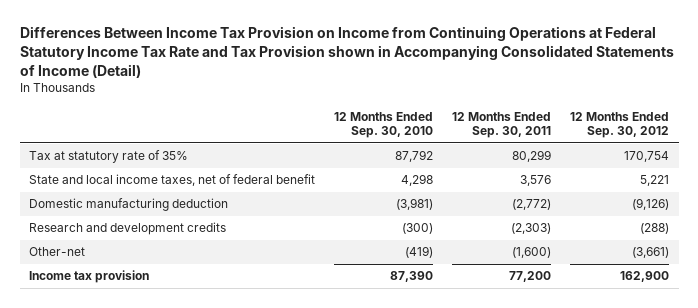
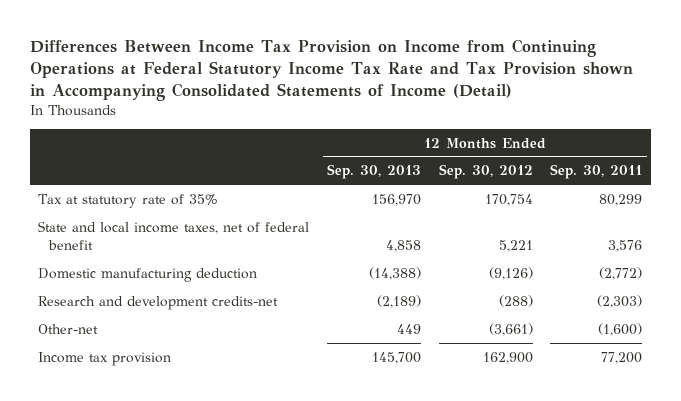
- | 12 Months Ended Sep. 30, 2010 | 12 Months Ended Sep. 30, 2011 | 12 Months Ended Sep. 30, 2012
+ | 12 Months Ended Sep. 30, 2013 | 12 Months Ended Sep. 30, 2012 | 12 Months Ended Sep. 30, 2011
- Research and development credits | (300) | (2,303) | (288)
+ Research and development credits-net | (2,189) | (288) | (2,303)

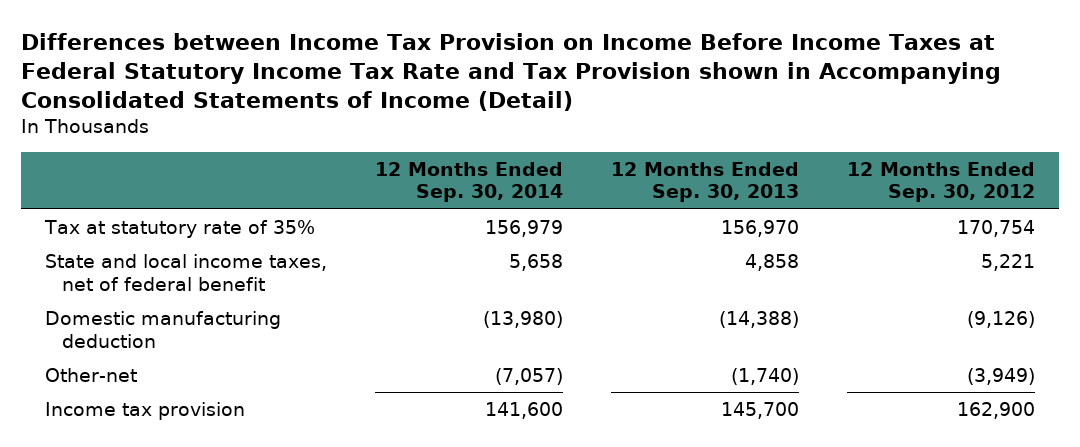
- Differences Between Income Tax Provision on Income from Continuing Operations at Federal Statutory Income Tax Rate and Tax Provision shown in Accompanying Consolidated Statements of Income (Detail)
+ Differences between Income Tax Provision on Income Before Income Taxes at Federal Statutory Income Tax Rate and Tax Provision shown in Accompanying Consolidated Statements of Income (Detail)
- | 12 Months Ended Sep. 30, 2013 | 12 Months Ended Sep. 30, 2012 | 12 Months Ended Sep. 30, 2011
+ | 12 Months Ended Sep. 30, 2014 | 12 Months Ended Sep. 30, 2013 | 12 Months Ended Sep. 30, 2012
- Research and development credits-net | (2,189) | (288) | (2,303)
- Other-net | 449 | (3,661) | (1,600)
+ Other-net | (7,057) | (1,740) | (3,949)

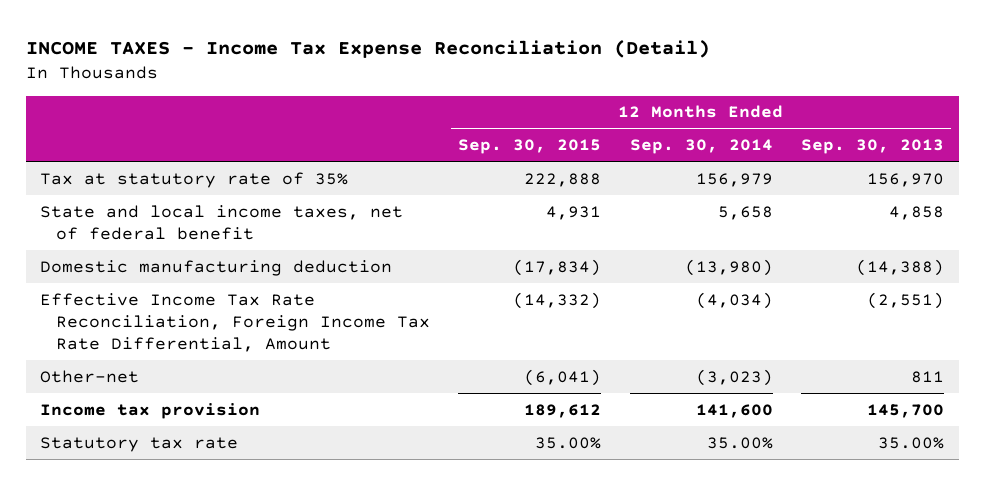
- Differences between Income Tax Provision on Income Before Income Taxes at Federal Statutory Income Tax Rate and Tax Provision shown in Accompanying Consolidated Statements of Income (Detail)
+ INCOME TAXES - Income Tax Expense Reconciliation (Detail)
- | 12 Months Ended Sep. 30, 2014 | 12 Months Ended Sep. 30, 2013 | 12 Months Ended Sep. 30, 2012
+ | 12 Months Ended Sep. 30, 2015 | 12 Months Ended Sep. 30, 2014 | 12 Months Ended Sep. 30, 2013
- Other-net | (7,057) | (1,740) | (3,949)
+ Effective Income Tax Rate Reconciliation, Foreign Income Tax Rate Differential, Amount | (14,332) | (4,034) | (2,551)
+ Other-net | (6,041) | (3,023) | 811
+ Statutory tax rate | 35.00% | 35.00% | 35.00%

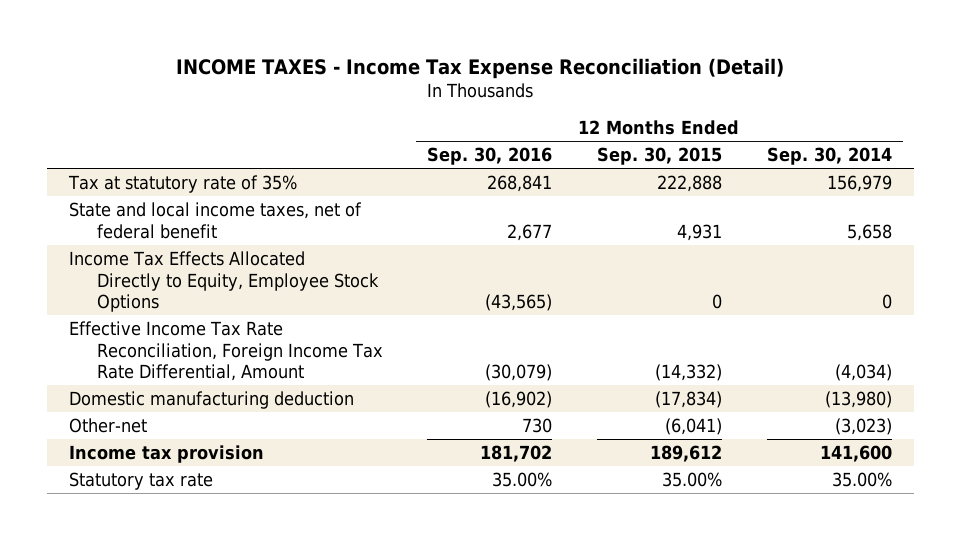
- | 12 Months Ended Sep. 30, 2015 | 12 Months Ended Sep. 30, 2014 | 12 Months Ended Sep. 30, 2013
+ | 12 Months Ended Sep. 30, 2016 | 12 Months Ended Sep. 30, 2015 | 12 Months Ended Sep. 30, 2014
+ Income Tax Effects Allocated Directly to Equity, Employee Stock Options | (43,565) | 0 | 0
moved down: Domestic manufacturing deduction | (16,902) | (17,834) | (13,980)

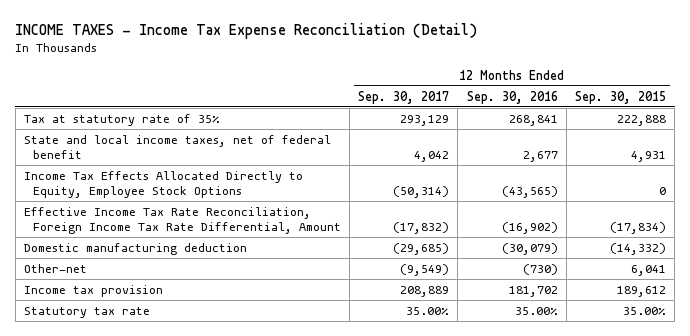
- | 12 Months Ended Sep. 30, 2016 | 12 Months Ended Sep. 30, 2015 | 12 Months Ended Sep. 30, 2014
+ | 12 Months Ended Sep. 30, 2017 | 12 Months Ended Sep. 30, 2016 | 12 Months Ended Sep. 30, 2015
- Effective Income Tax Rate Reconciliation, Foreign Income Tax Rate Differential, Amount | (30,079) | (14,332) | (4,034)
- Domestic manufacturing deduction | (16,902) | (17,834) | (13,980)
- Other-net | 730 | (6,041) | (3,023)
+ Effective Income Tax Rate Reconciliation, Foreign Income Tax Rate Differential, Amount | (17,832) | (16,902) | (17,834)
+ Domestic manufacturing deduction | (29,685) | (30,079) | (14,332)
+ Other-net | (9,549) | (730) | 6,041

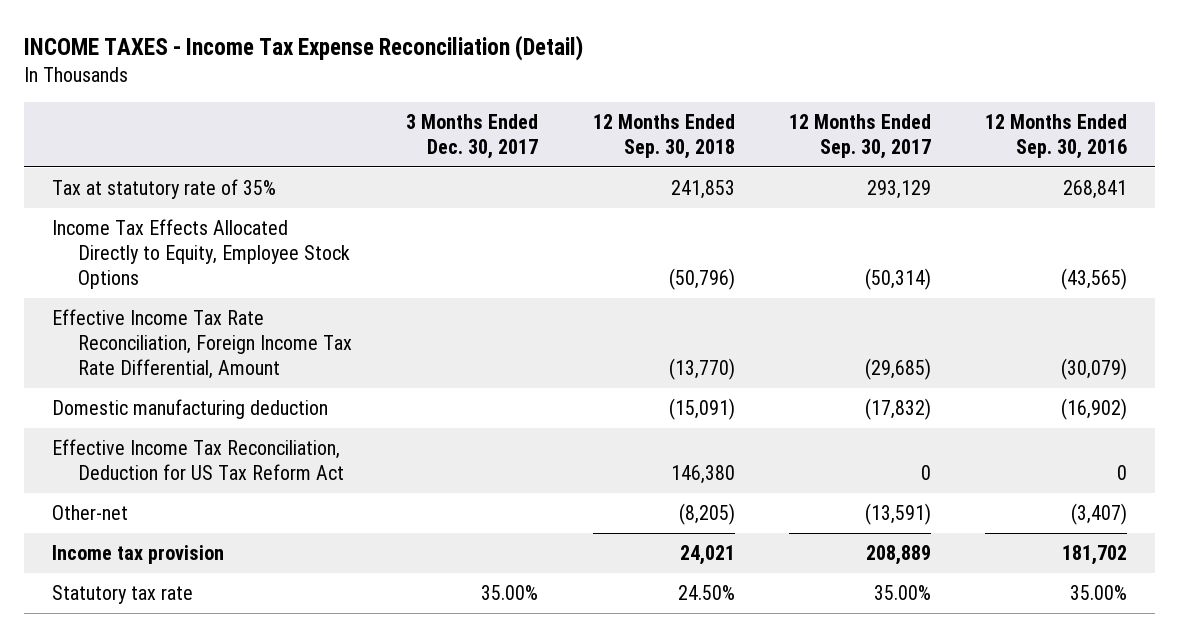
- | 12 Months Ended Sep. 30, 2017 | 12 Months Ended Sep. 30, 2016 | 12 Months Ended Sep. 30, 2015
+ | 3 Months Ended Dec. 30, 2017 | 12 Months Ended Sep. 30, 2018 | 12 Months Ended Sep. 30, 2017 | 12 Months Ended Sep. 30, 2016
- State and local income taxes, net of federal benefit | 4,042 | 2,677 | 4,931
- Effective Income Tax Rate Reconciliation, Foreign Income Tax Rate Differential, Amount | (17,832) | (16,902) | (17,834)
- Domestic manufacturing deduction | (29,685) | (30,079) | (14,332)
- Other-net | (9,549) | (730) | 6,041
+ Effective Income Tax Rate Reconciliation, Foreign Income Tax Rate Differential, Amount | | (13,770) | (29,685) | (30,079)
+ Domestic manufacturing deduction | | (15,091) | (17,832) | (16,902)
+ Effective Income Tax Reconciliation, Deduction for US Tax Reform Act | | 146,380 | 0 | 0
+ Other-net | | (8,205) | (13,591) | (3,407)

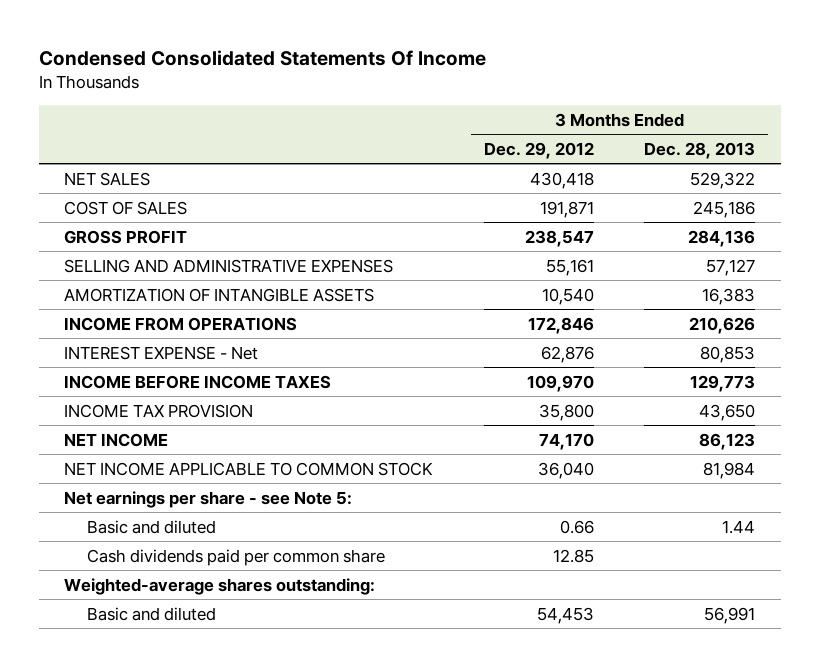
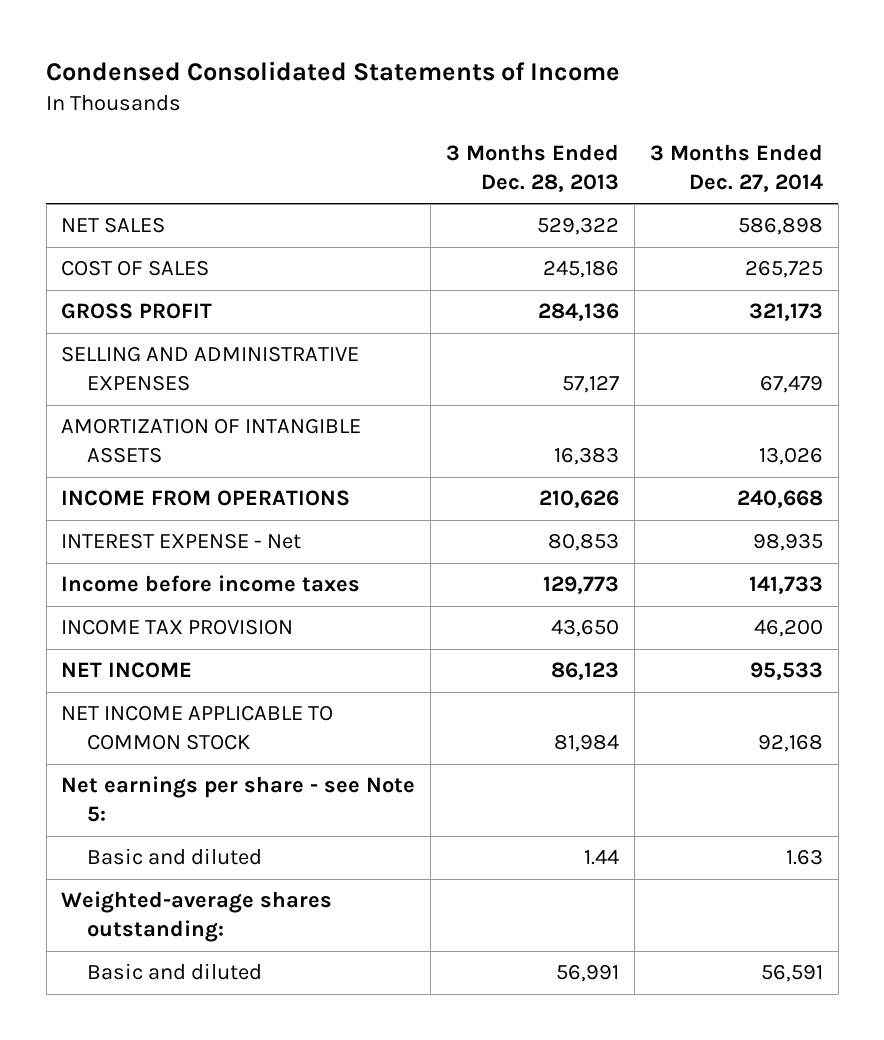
- Condensed Consolidated Statements Of Income
+ Condensed Consolidated Statements of Income
- | 3 Months Ended Dec. 29, 2012 | 3 Months Ended Dec. 28, 2013
+ | 3 Months Ended Dec. 28, 2013 | 3 Months Ended Dec. 27, 2014
- INCOME BEFORE INCOME TAXES | 109,970 | 129,773
+ Income before income taxes | 129,773 | 141,733
- Cash dividends paid per common share | 12.85 |

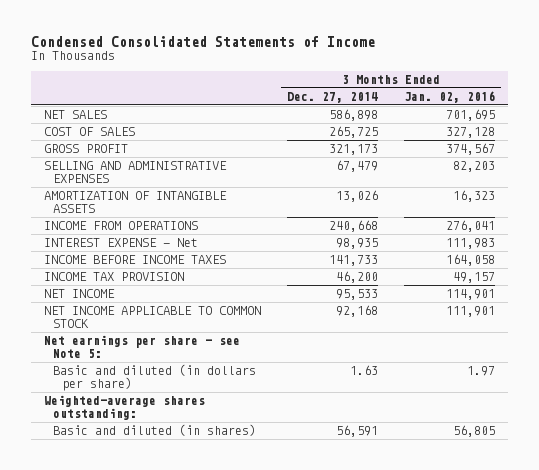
- | 3 Months Ended Dec. 28, 2013 | 3 Months Ended Dec. 27, 2014
+ | 3 Months Ended Dec. 27, 2014 | 3 Months Ended Jan. 02, 2016
- Income before income taxes | 129,773 | 141,733
+ INCOME BEFORE INCOME TAXES | 141,733 | 164,058
- Basic and diluted | 1.44 | 1.63
+ Basic and diluted (in dollars per share) | 1.63 | 1.97
- Basic and diluted | 56,991 | 56,591
+ Basic and diluted (in shares) | 56,591 | 56,805

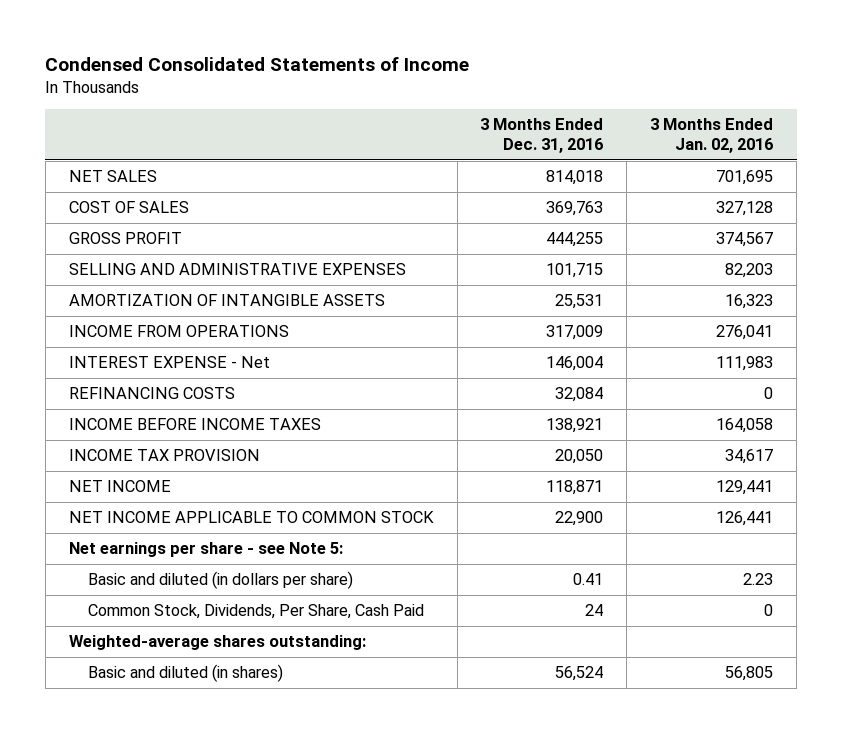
- | 3 Months Ended Dec. 27, 2014 | 3 Months Ended Jan. 02, 2016
+ | 3 Months Ended Dec. 31, 2016 | 3 Months Ended Jan. 02, 2016
+ REFINANCING COSTS | 32,084 | 0
- INCOME TAX PROVISION | 46,200 | 49,157
- NET INCOME | 95,533 | 114,901
- NET INCOME APPLICABLE TO COMMON STOCK | 92,168 | 111,901
+ INCOME TAX PROVISION | 20,050 | 34,617
+ NET INCOME | 118,871 | 129,441
+ NET INCOME APPLICABLE TO COMMON STOCK | 22,900 | 126,441
- Basic and diluted (in dollars per share) | 1.63 | 1.97
+ Basic and diluted (in dollars per share) | 0.41 | 2.23
+ Common Stock, Dividends, Per Share, Cash Paid | 24 | 0

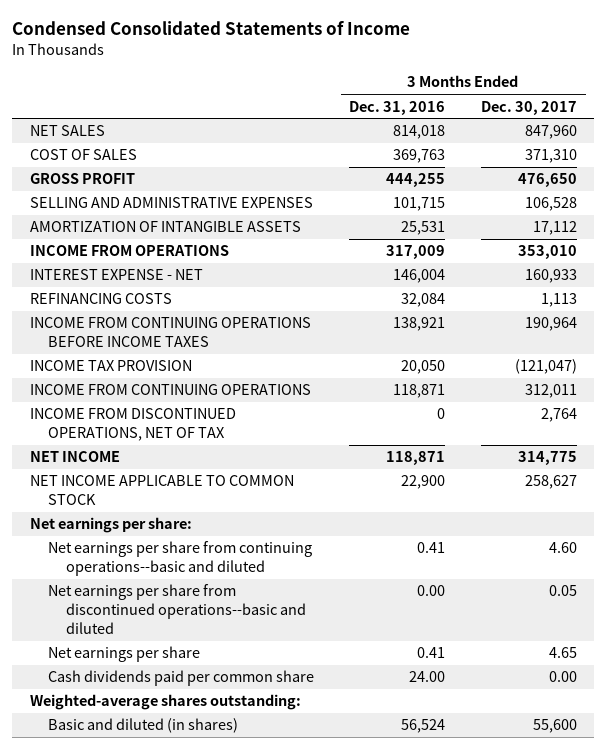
- | 3 Months Ended Dec. 31, 2016 | 3 Months Ended Jan. 02, 2016
+ | 3 Months Ended Dec. 31, 2016 | 3 Months Ended Dec. 30, 2017
- INTEREST EXPENSE - Net | 146,004 | 111,983
+ INTEREST EXPENSE - NET | 146,004 | 160,933
- INCOME BEFORE INCOME TAXES | 138,921 | 164,058
+ INCOME FROM CONTINUING OPERATIONS BEFORE INCOME TAXES | 138,921 | 190,964
+ INCOME FROM CONTINUING OPERATIONS | 118,871 | 312,011
+ INCOME FROM DISCONTINUED OPERATIONS, NET OF TAX | 0 | 2,764
- Net earnings per share - see Note 5:
- Basic and diluted (in dollars per share) | 0.41 | 2.23
- Common Stock, Dividends, Per Share, Cash Paid | 24 | 0
+ Net earnings per share:
+ Net earnings per share from continuing operations--basic and diluted | 0.41 | 4.60
+ Net earnings per share from discontinued operations--basic and diluted | 0.00 | 0.05
+ Net earnings per share | 0.41 | 4.65
+ Cash dividends paid per common share | 24.00 | 0.00

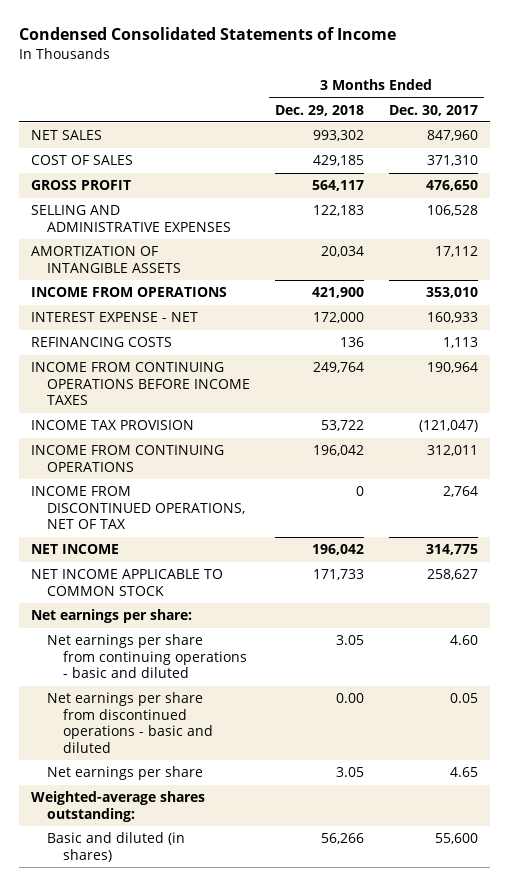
- | 3 Months Ended Dec. 31, 2016 | 3 Months Ended Dec. 30, 2017
+ | 3 Months Ended Dec. 29, 2018 | 3 Months Ended Dec. 30, 2017
- Net earnings per share from continuing operations--basic and diluted | 0.41 | 4.60
- Net earnings per share from discontinued operations--basic and diluted | 0.00 | 0.05
+ Net earnings per share from continuing operations - basic and diluted | 3.05 | 4.60
+ Net earnings per share from discontinued operations - basic and diluted | 0.00 | 0.05
- Cash dividends paid per common share | 24.00 | 0.00

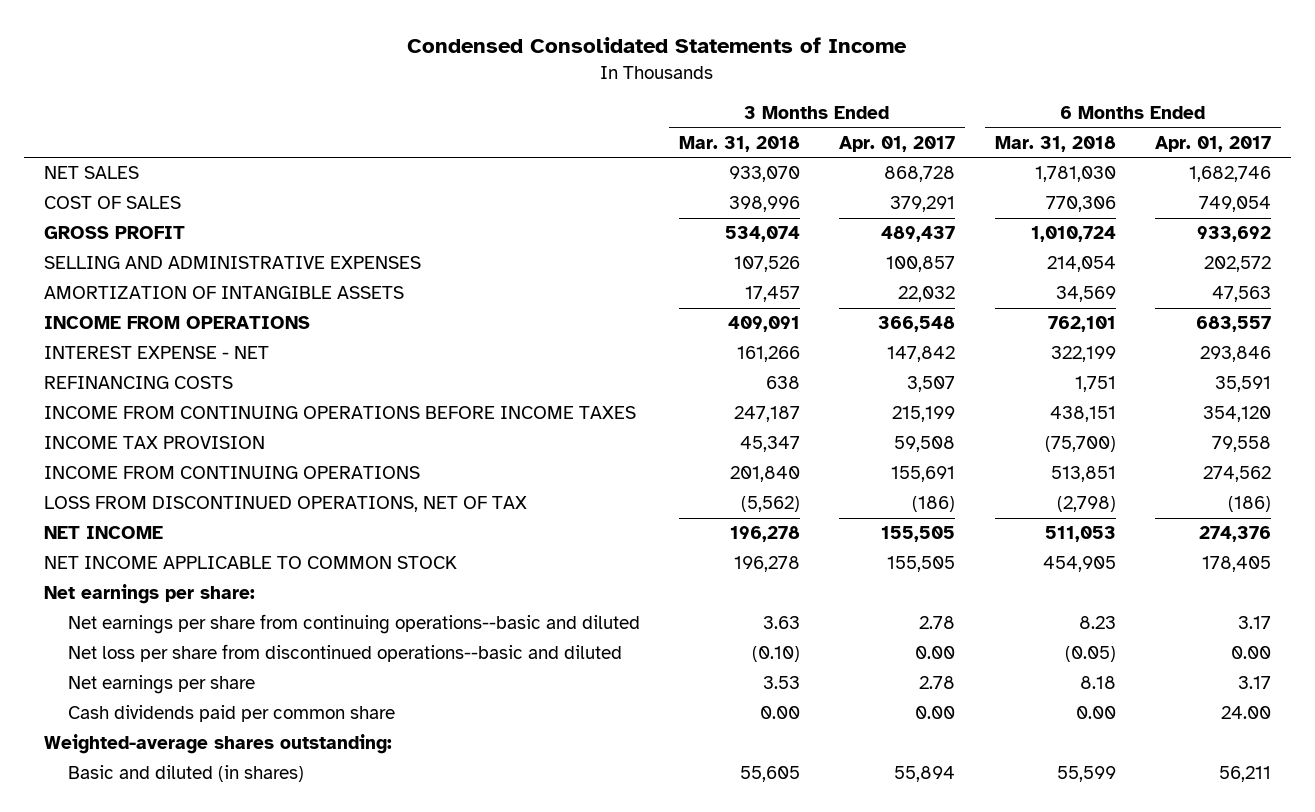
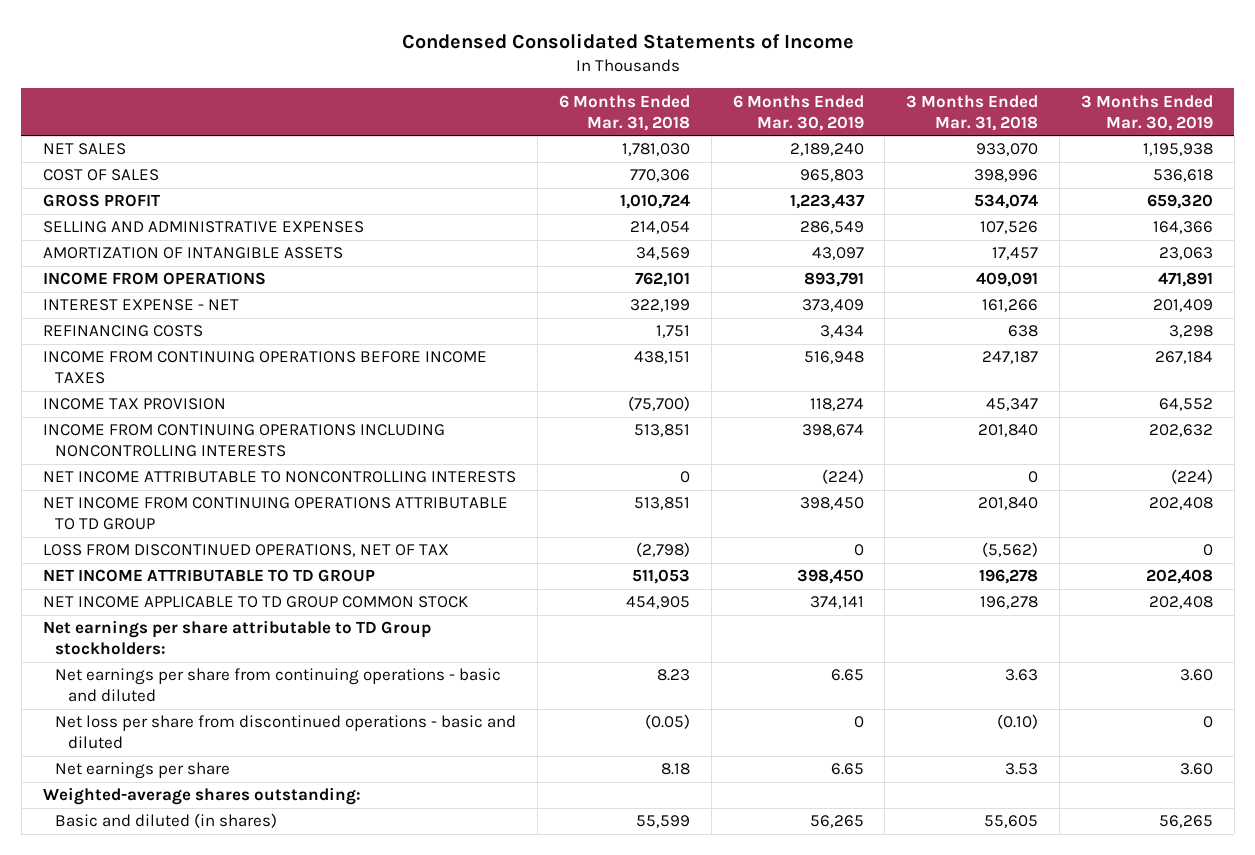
- | 3 Months Ended Mar. 31, 2018 | 3 Months Ended Apr. 01, 2017 | 6 Months Ended Mar. 31, 2018 | 6 Months Ended Apr. 01, 2017
+ | 6 Months Ended Mar. 31, 2018 | 6 Months Ended Mar. 30, 2019 | 3 Months Ended Mar. 31, 2018 | 3 Months Ended Mar. 30, 2019
- INCOME FROM CONTINUING OPERATIONS | 201,840 | 155,691 | 513,851 | 274,562
+ INCOME FROM CONTINUING OPERATIONS INCLUDING NONCONTROLLING INTERESTS | 513,851 | 398,674 | 201,840 | 202,632
+ NET INCOME ATTRIBUTABLE TO NONCONTROLLING INTERESTS | 0 | (224) | 0 | (224)
+ NET INCOME FROM CONTINUING OPERATIONS ATTRIBUTABLE TO TD GROUP | 513,851 | 398,450 | 201,840 | 202,408
- NET INCOME | 196,278 | 155,505 | 511,053 | 274,376
- NET INCOME APPLICABLE TO COMMON STOCK | 196,278 | 155,505 | 454,905 | 178,405
- Net earnings per share:
- Net earnings per share from continuing operations--basic and diluted | 3.63 | 2.78 | 8.23 | 3.17
- Net loss per share from discontinued operations--basic and diluted | (0.10) | 0.00 | (0.05) | 0.00
+ NET INCOME ATTRIBUTABLE TO TD GROUP | 511,053 | 398,450 | 196,278 | 202,408
+ NET INCOME APPLICABLE TO TD GROUP COMMON STOCK | 454,905 | 374,141 | 196,278 | 202,408
+ Net earnings per share attributable to TD Group stockholders:
+ Net earnings per share from continuing operations - basic and diluted | 8.23 | 6.65 | 3.63 | 3.60
+ Net loss per share from discontinued operations - basic and diluted | (0.05) | 0 | (0.10) | 0
- Cash dividends paid per common share | 0.00 | 0.00 | 0.00 | 24.00

